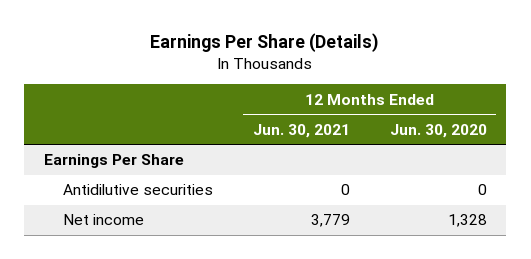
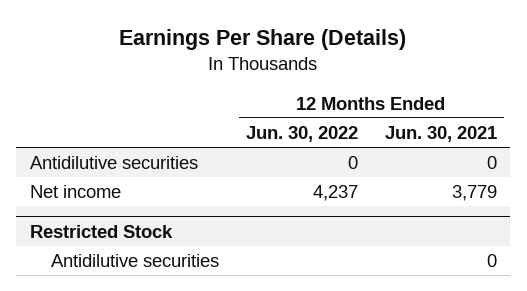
- | 12 Months Ended Jun. 30, 2021 | 12 Months Ended Jun. 30, 2020
+ | 12 Months Ended Jun. 30, 2022 | 12 Months Ended Jun. 30, 2021
- Earnings Per Share
+ Restricted Stock
+ Antidilutive securities | | 0

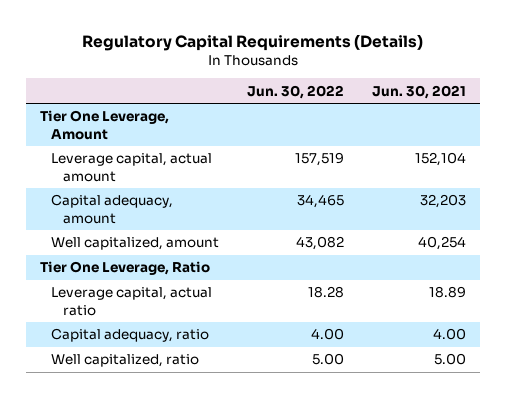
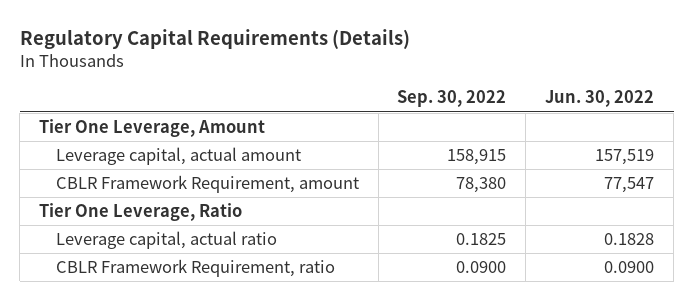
- | Jun. 30, 2022 | Jun. 30, 2021
+ | Sep. 30, 2022 | Jun. 30, 2022
- Capital adequacy, amount | 34,465 | 32,203
- Well capitalized, amount | 43,082 | 40,254
+ CBLR Framework Requirement, amount | 78,380 | 77,547
- Leverage capital, actual ratio | 18.28 | 18.89
- Capital adequacy, ratio | 4.00 | 4.00
- Well capitalized, ratio | 5.00 | 5.00
+ Leverage capital, actual ratio | 0.1825 | 0.1828
+ CBLR Framework Requirement, ratio | 0.0900 | 0.0900

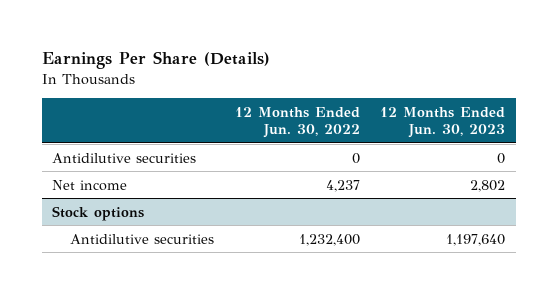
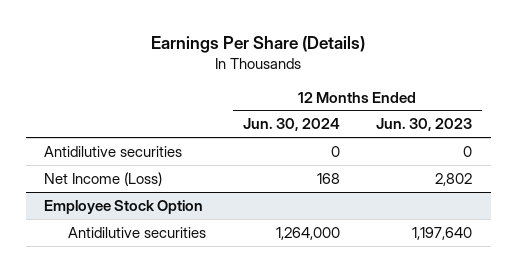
- | 12 Months Ended Jun. 30, 2022 | 12 Months Ended Jun. 30, 2023
+ | 12 Months Ended Jun. 30, 2024 | 12 Months Ended Jun. 30, 2023
- Net income | 4,237 | 2,802
- Stock options
+ Net Income (Loss) | 168 | 2,802
+ Employee Stock Option

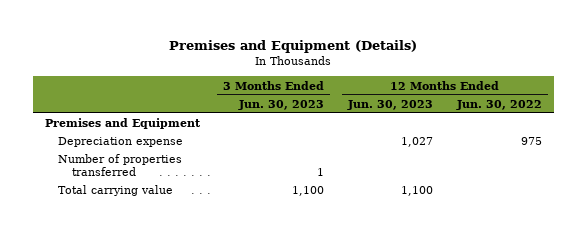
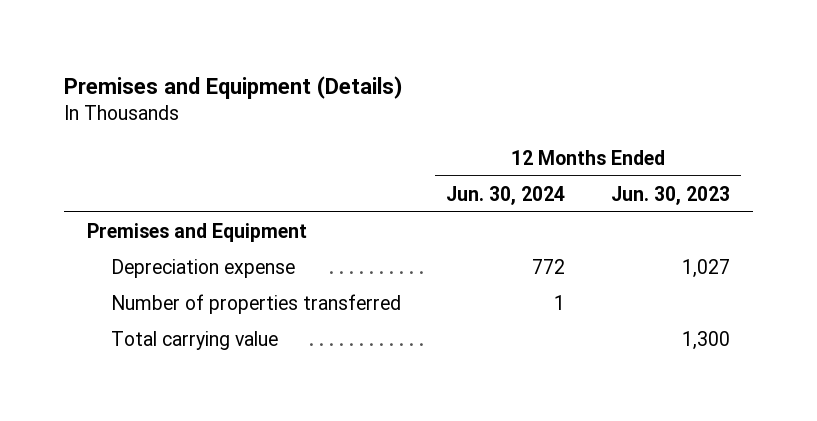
- | 3 Months Ended Jun. 30, 2023 | 12 Months Ended Jun. 30, 2023 | 12 Months Ended Jun. 30, 2022
+ | 12 Months Ended Jun. 30, 2024 | 12 Months Ended Jun. 30, 2023
- Total carrying value | 1,100 | 1,100 |
+ Total carrying value | | 1,300

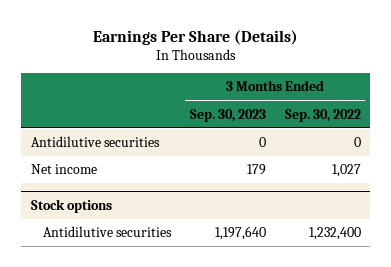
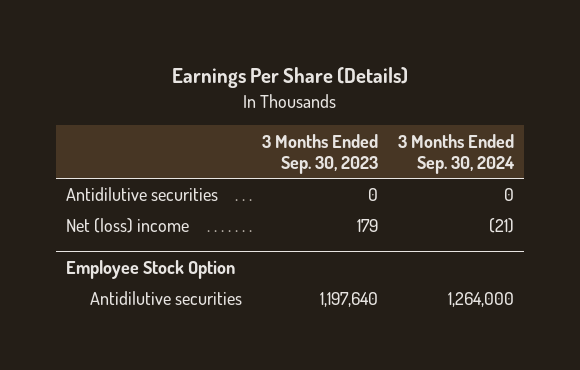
- | 3 Months Ended Sep. 30, 2023 | 3 Months Ended Sep. 30, 2022
+ | 3 Months Ended Sep. 30, 2023 | 3 Months Ended Sep. 30, 2024
- Net income | 179 | 1,027
- Stock options
+ Net (loss) income | 179 | (21)
+ Employee Stock Option

